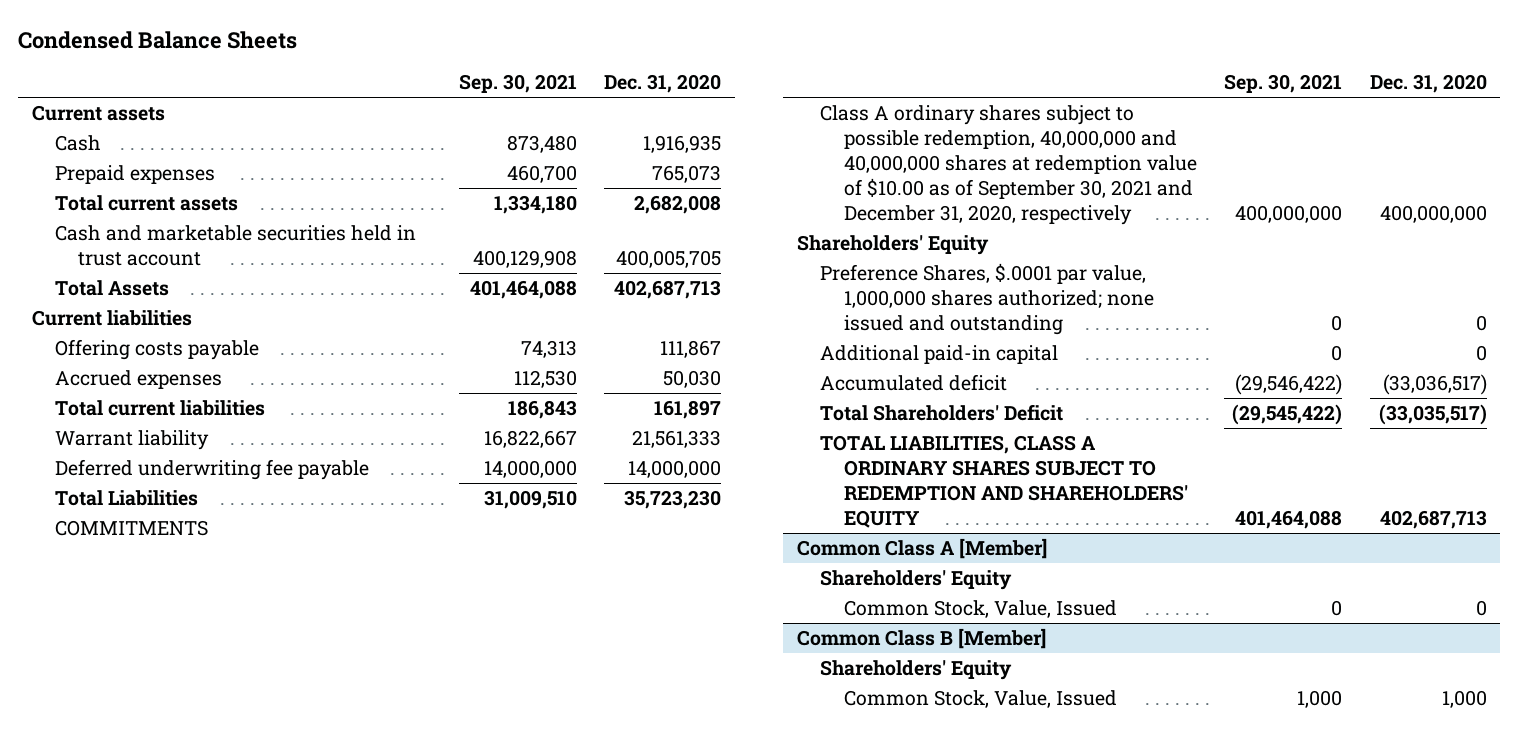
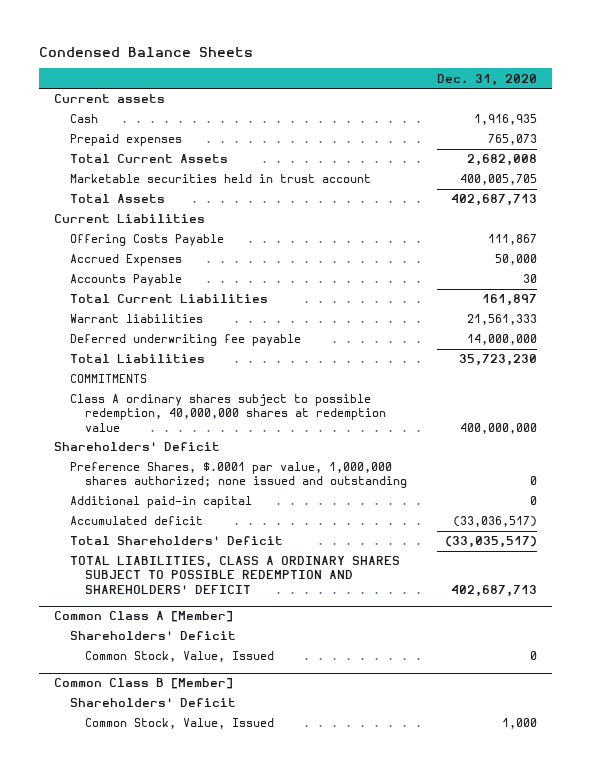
- | Sep. 30, 2021 | Dec. 31, 2020
+ | Dec. 31, 2020
- Total current assets | 1,334,180 | 2,682,008
- Cash and marketable securities held in trust account | 400,129,908 | 400,005,705
+ Total Current Assets | 2,682,008
+ Marketable securities held in trust account | 400,005,705
- Current liabilities
- Offering costs payable | 74,313 | 111,867
- Accrued expenses | 112,530 | 50,030
- Total current liabilities | 186,843 | 161,897
- Warrant liability | 16,822,667 | 21,561,333
+ Current Liabilities
+ Offering Costs Payable | 111,867
+ Accrued Expenses | 50,000
+ Accounts Payable | 30
+ Total Current Liabilities | 161,897
+ Warrant liabilities | 21,561,333
- Class A ordinary shares subject to possible redemption, 40,000,000 and 40,000,000 shares at redemption value of $10.00 as of September 30, 2021 and December 31, 2020, respectively | 400,000,000 | 400,000,000
- Shareholders' Equity
+ Class A ordinary shares subject to possible redemption, 40,000,000 shares at redemption value | 400,000,000
+ Shareholders' Deficit
- TOTAL LIABILITIES, CLASS A ORDINARY SHARES SUBJECT TO REDEMPTION AND SHAREHOLDERS' EQUITY | 401,464,088 | 402,687,713
+ TOTAL LIABILITIES, CLASS A ORDINARY SHARES SUBJECT TO POSSIBLE REDEMPTION AND SHAREHOLDERS' DEFICIT | 402,687,713
@ Common Class A [Member]
- Shareholders' Equity
+ Shareholders' Deficit
@ Common Class B [Member]
- Shareholders' Equity
+ Shareholders' Deficit

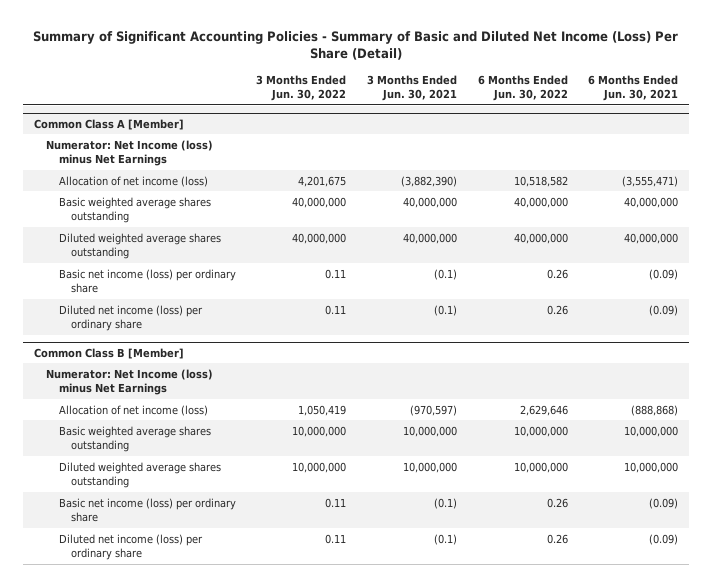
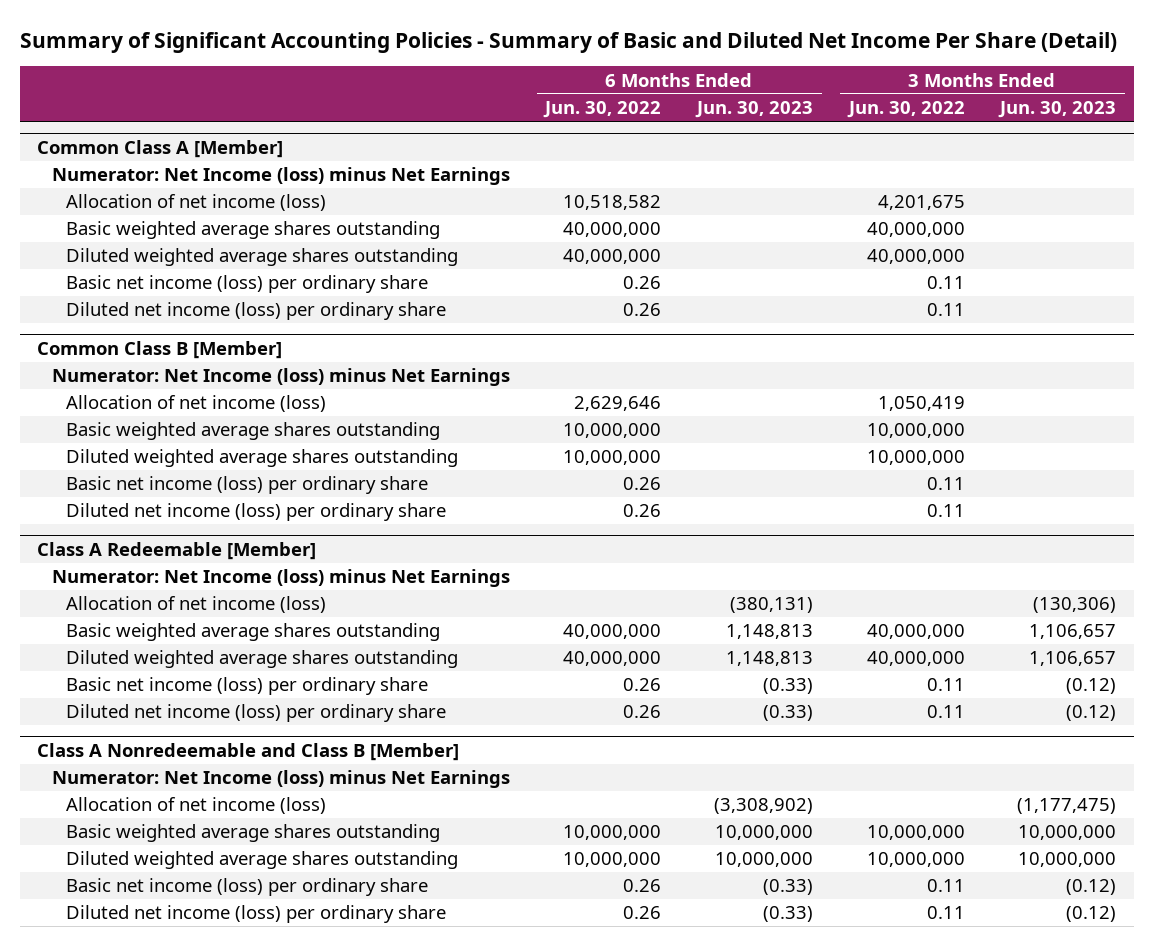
- Summary of Significant Accounting Policies - Summary of Basic and Diluted Net Income (Loss) Per Share (Detail)
+ Summary of Significant Accounting Policies - Summary of Basic and Diluted Net Income Per Share (Detail)
- | 3 Months Ended Jun. 30, 2022 | 3 Months Ended Jun. 30, 2021 | 6 Months Ended Jun. 30, 2022 | 6 Months Ended Jun. 30, 2021
+ | 6 Months Ended Jun. 30, 2022 | 6 Months Ended Jun. 30, 2023 | 3 Months Ended Jun. 30, 2022 | 3 Months Ended Jun. 30, 2023
+ Class A Redeemable [Member]
+ Numerator: Net Income (loss) minus Net Earnings
+ Allocation of net income (loss) | | (380,131) | | (130,306)
+ Basic weighted average shares outstanding | 40,000,000 | 1,148,813 | 40,000,000 | 1,106,657
+ Diluted weighted average shares outstanding | 40,000,000 | 1,148,813 | 40,000,000 | 1,106,657
+ Basic net income (loss) per ordinary share | 0.26 | (0.33) | 0.11 | (0.12)
+ Diluted net income (loss) per ordinary share | 0.26 | (0.33) | 0.11 | (0.12)
+ Class A Nonredeemable and Class B [Member]
+ Numerator: Net Income (loss) minus Net Earnings
+ Allocation of net income (loss) | | (3,308,902) | | (1,177,475)
+ Basic weighted average shares outstanding | 10,000,000 | 10,000,000 | 10,000,000 | 10,000,000
+ Diluted weighted average shares outstanding | 10,000,000 | 10,000,000 | 10,000,000 | 10,000,000
+ Basic net income (loss) per ordinary share | 0.26 | (0.33) | 0.11 | (0.12)
+ Diluted net income (loss) per ordinary share | 0.26 | (0.33) | 0.11 | (0.12)

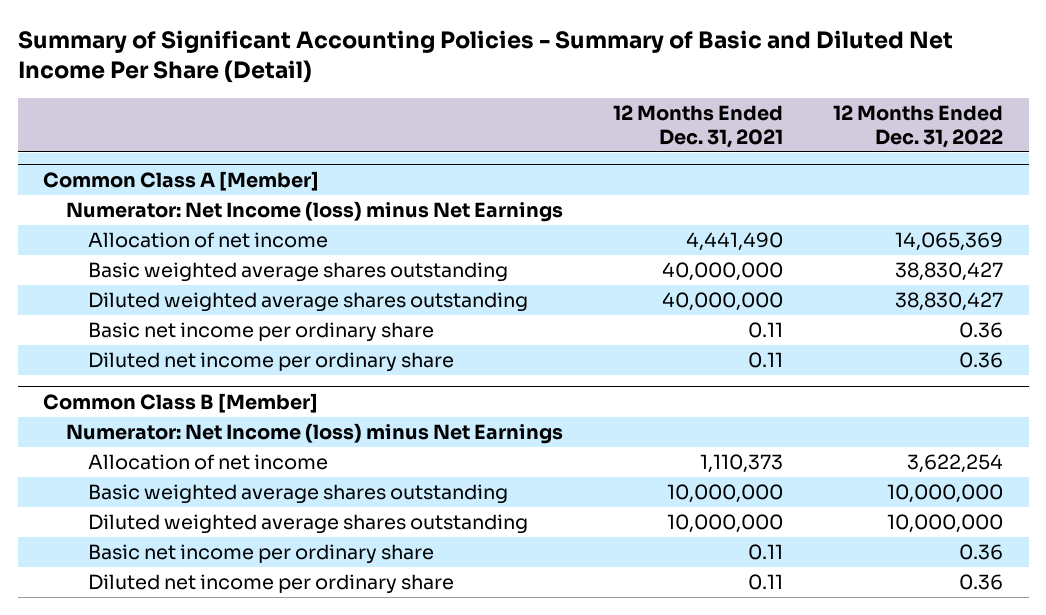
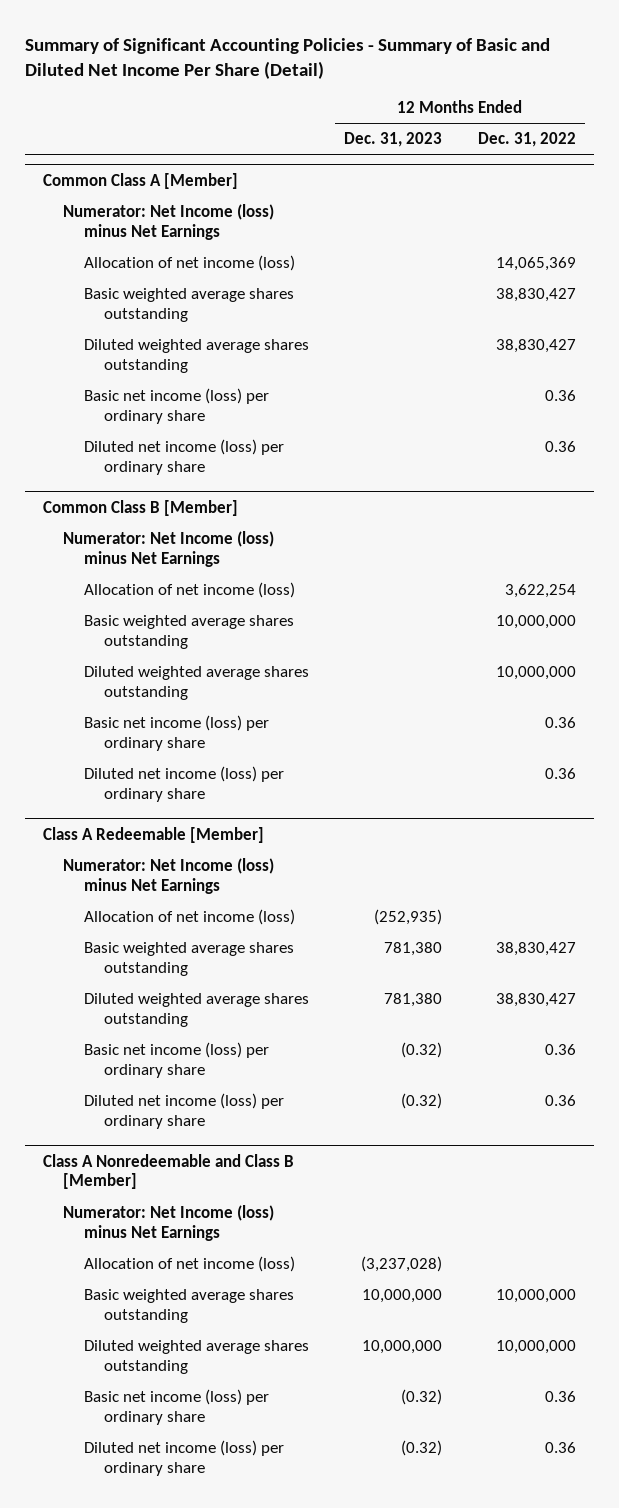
- | 12 Months Ended Dec. 31, 2021 | 12 Months Ended Dec. 31, 2022
+ | 12 Months Ended Dec. 31, 2023 | 12 Months Ended Dec. 31, 2022
@ Common Class A [Member]
- Allocation of net income | 4,441,490 | 14,065,369
+ Allocation of net income (loss) | | 14,065,369
- Basic net income per ordinary share | 0.11 | 0.36
- Diluted net income per ordinary share | 0.11 | 0.36
+ Basic net income (loss) per ordinary share | | 0.36
+ Diluted net income (loss) per ordinary share | | 0.36
@ Common Class B [Member]
- Allocation of net income | 1,110,373 | 3,622,254
+ Allocation of net income (loss) | | 3,622,254
- Basic net income per ordinary share | 0.11 | 0.36
- Diluted net income per ordinary share | 0.11 | 0.36
+ Basic net income (loss) per ordinary share | | 0.36
+ Diluted net income (loss) per ordinary share | | 0.36
+ Class A Redeemable [Member]
+ Numerator: Net Income (loss) minus Net Earnings
+ Allocation of net income (loss) | (252,935) |
+ Basic weighted average shares outstanding | 781,380 | 38,830,427
+ Diluted weighted average shares outstanding | 781,380 | 38,830,427
+ Basic net income (loss) per ordinary share | (0.32) | 0.36
+ Diluted net income (loss) per ordinary share | (0.32) | 0.36
+ Class A Nonredeemable and Class B [Member]
+ Numerator: Net Income (loss) minus Net Earnings
+ Allocation of net income (loss) | (3,237,028) |
+ Basic weighted average shares outstanding | 10,000,000 | 10,000,000
+ Diluted weighted average shares outstanding | 10,000,000 | 10,000,000
+ Basic net income (loss) per ordinary share | (0.32) | 0.36
+ Diluted net income (loss) per ordinary share | (0.32) | 0.36

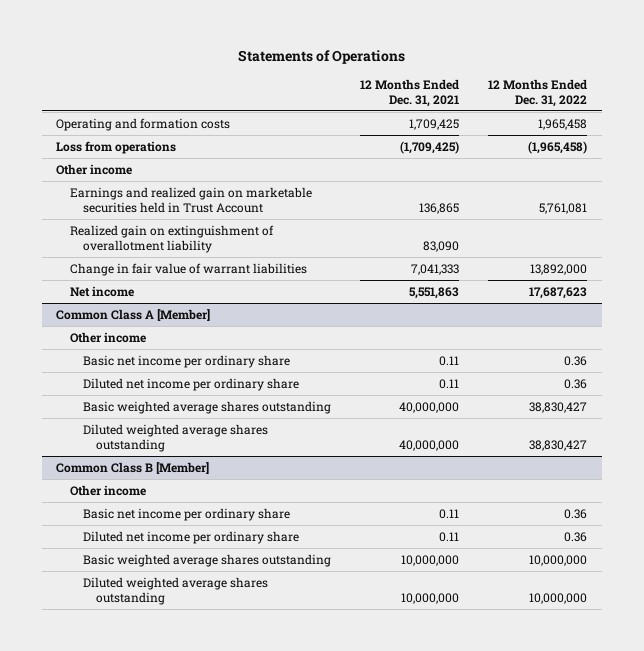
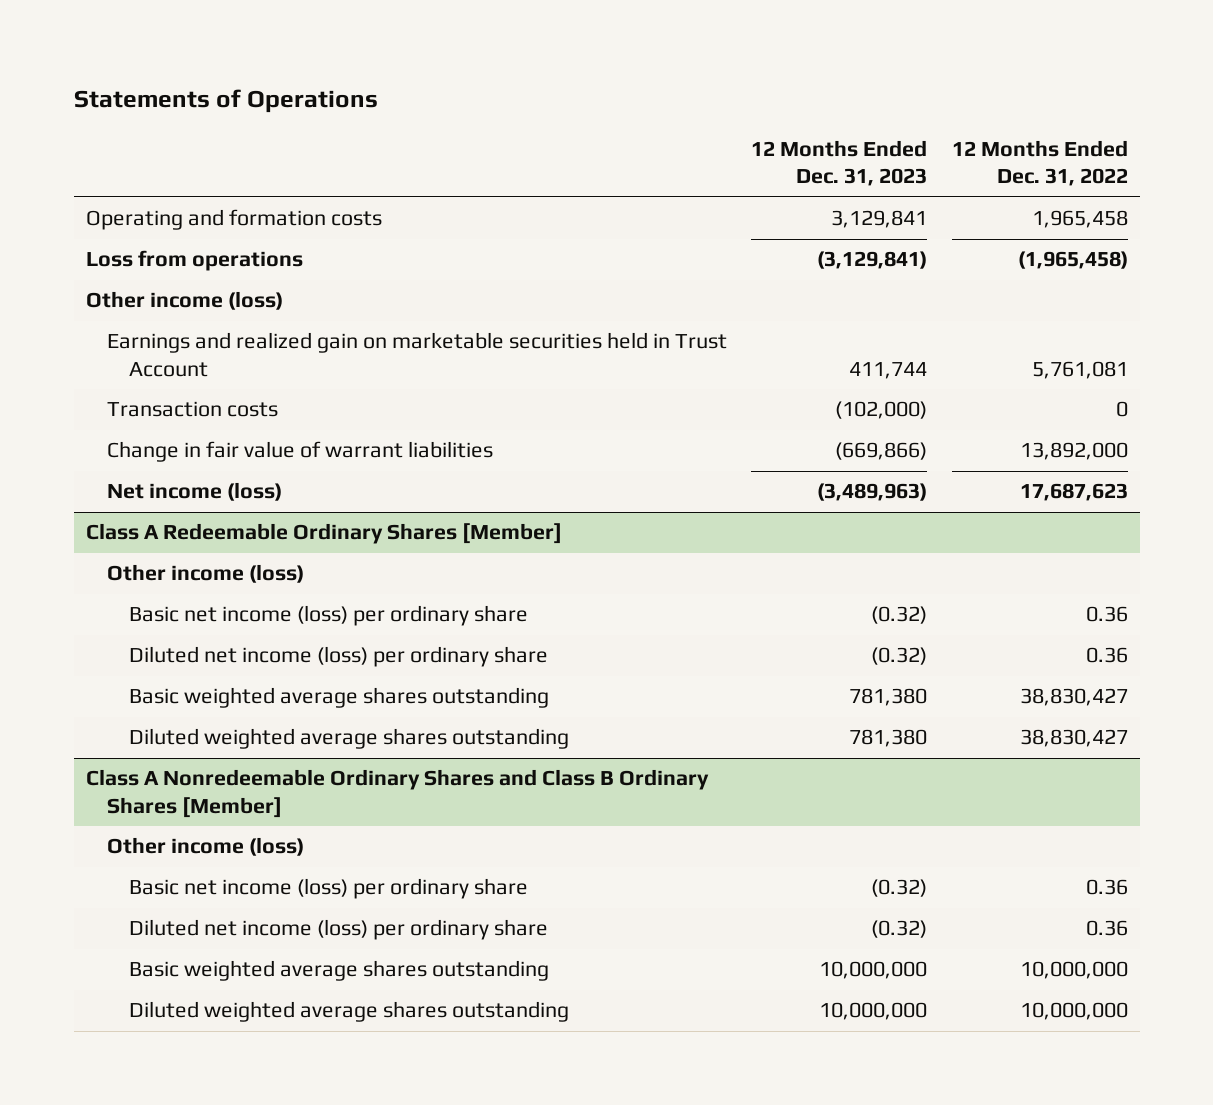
- | 12 Months Ended Dec. 31, 2021 | 12 Months Ended Dec. 31, 2022
+ | 12 Months Ended Dec. 31, 2023 | 12 Months Ended Dec. 31, 2022
- Other income
+ Other income (loss)
- Realized gain on extinguishment of overallotment liability | 83,090 |
+ Transaction costs | (102,000) | 0
- Net income | 5,551,863 | 17,687,623
- Common Class A [Member]
- Other income
- Basic net income per ordinary share | 0.11 | 0.36
- Diluted net income per ordinary share | 0.11 | 0.36
+ Net income (loss) | (3,489,963) | 17,687,623
+ Class A Redeemable Ordinary Shares [Member]
+ Other income (loss)
+ Basic net income (loss) per ordinary share | (0.32) | 0.36
+ Diluted net income (loss) per ordinary share | (0.32) | 0.36
- Common Class B [Member]
- Other income
- Basic net income per ordinary share | 0.11 | 0.36
- Diluted net income per ordinary share | 0.11 | 0.36
+ Class A Nonredeemable Ordinary Shares and Class B Ordinary Shares [Member]
+ Other income (loss)
+ Basic net income (loss) per ordinary share | (0.32) | 0.36
+ Diluted net income (loss) per ordinary share | (0.32) | 0.36

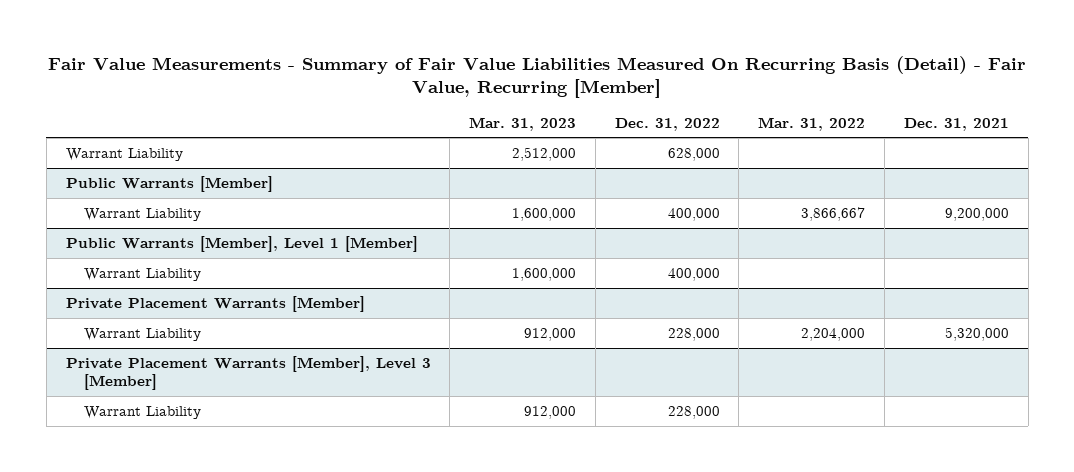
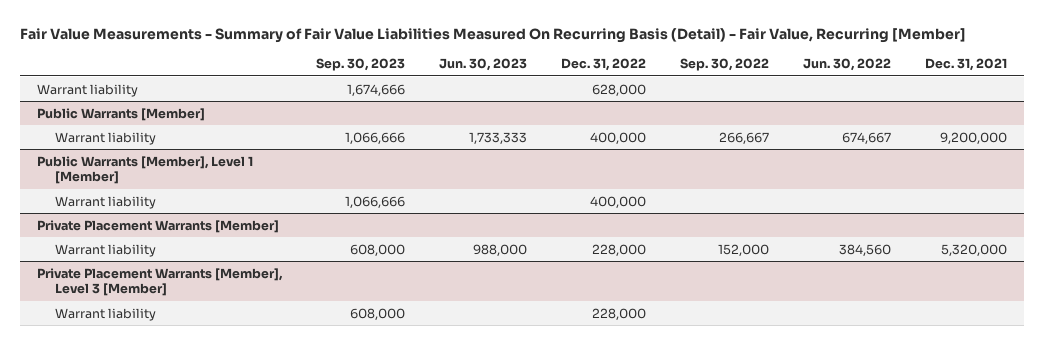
- | Mar. 31, 2023 | Dec. 31, 2022 | Mar. 31, 2022 | Dec. 31, 2021
+ | Sep. 30, 2023 | Jun. 30, 2023 | Dec. 31, 2022 | Sep. 30, 2022 | Jun. 30, 2022 | Dec. 31, 2021
- Warrant Liability | 2,512,000 | 628,000 | |
+ Warrant liability | 1,674,666 | | 628,000 | | |
@ Public Warrants [Member]
- Warrant Liability | 1,600,000 | 400,000 | 3,866,667 | 9,200,000
+ Warrant liability | 1,066,666 | 1,733,333 | 400,000 | 266,667 | 674,667 | 9,200,000
@ Public Warrants [Member], Level 1 [Member]
- Warrant Liability | 1,600,000 | 400,000 | |
+ Warrant liability | 1,066,666 | | 400,000 | | |
@ Private Placement Warrants [Member]
- Warrant Liability | 912,000 | 228,000 | 2,204,000 | 5,320,000
+ Warrant liability | 608,000 | 988,000 | 228,000 | 152,000 | 384,560 | 5,320,000
@ Private Placement Warrants [Member], Level 3 [Member]
- Warrant Liability | 912,000 | 228,000 | |
+ Warrant liability | 608,000 | | 228,000 | | |

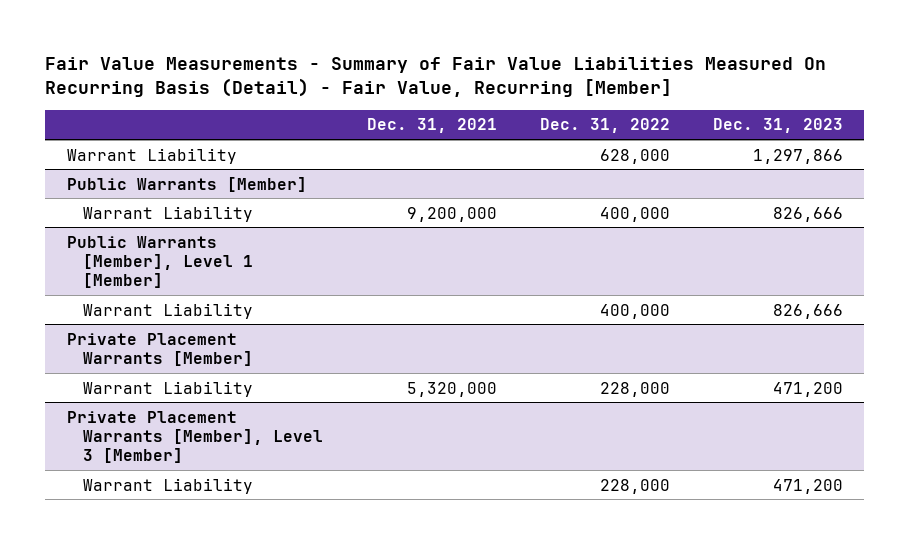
- | Sep. 30, 2023 | Jun. 30, 2023 | Dec. 31, 2022 | Sep. 30, 2022 | Jun. 30, 2022 | Dec. 31, 2021
+ | Dec. 31, 2021 | Dec. 31, 2022 | Dec. 31, 2023
- Warrant liability | 1,674,666 | | 628,000 | | |
+ Warrant Liability | | 628,000 | 1,297,866
@ Public Warrants [Member]
- Warrant liability | 1,066,666 | 1,733,333 | 400,000 | 266,667 | 674,667 | 9,200,000
+ Warrant Liability | 9,200,000 | 400,000 | 826,666
@ Public Warrants [Member], Level 1 [Member]
- Warrant liability | 1,066,666 | | 400,000 | | |
+ Warrant Liability | | 400,000 | 826,666
@ Private Placement Warrants [Member]
- Warrant liability | 608,000 | 988,000 | 228,000 | 152,000 | 384,560 | 5,320,000
+ Warrant Liability | 5,320,000 | 228,000 | 471,200
@ Private Placement Warrants [Member], Level 3 [Member]
- Warrant liability | 608,000 | | 228,000 | | |
+ Warrant Liability | | 228,000 | 471,200

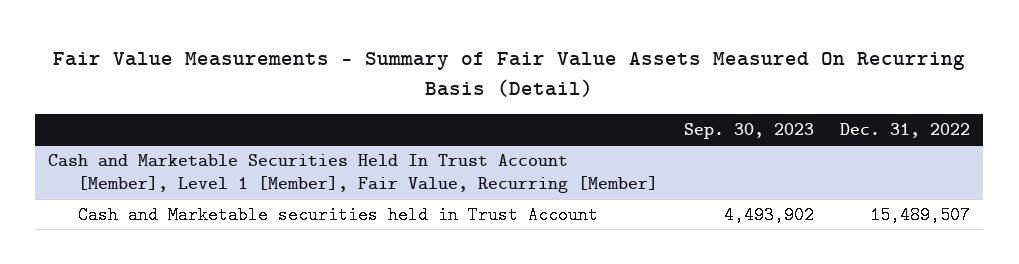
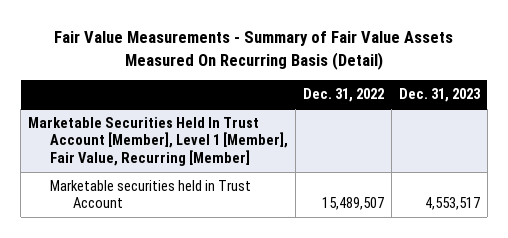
- | Sep. 30, 2023 | Dec. 31, 2022
+ | Dec. 31, 2022 | Dec. 31, 2023
- Cash and Marketable Securities Held In Trust Account [Member], Level 1 [Member], Fair Value, Recurring [Member]
- Cash and Marketable securities held in Trust Account | 4,493,902 | 15,489,507
+ Marketable Securities Held In Trust Account [Member], Level 1 [Member], Fair Value, Recurring [Member]
+ Marketable securities held in Trust Account | 15,489,507 | 4,553,517

